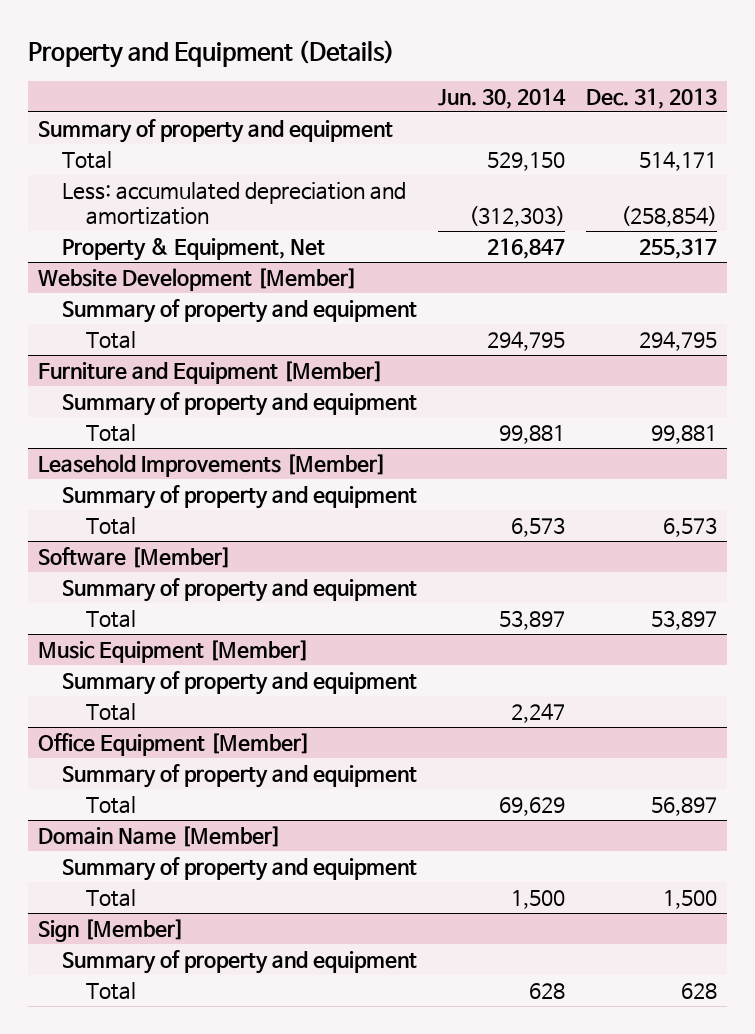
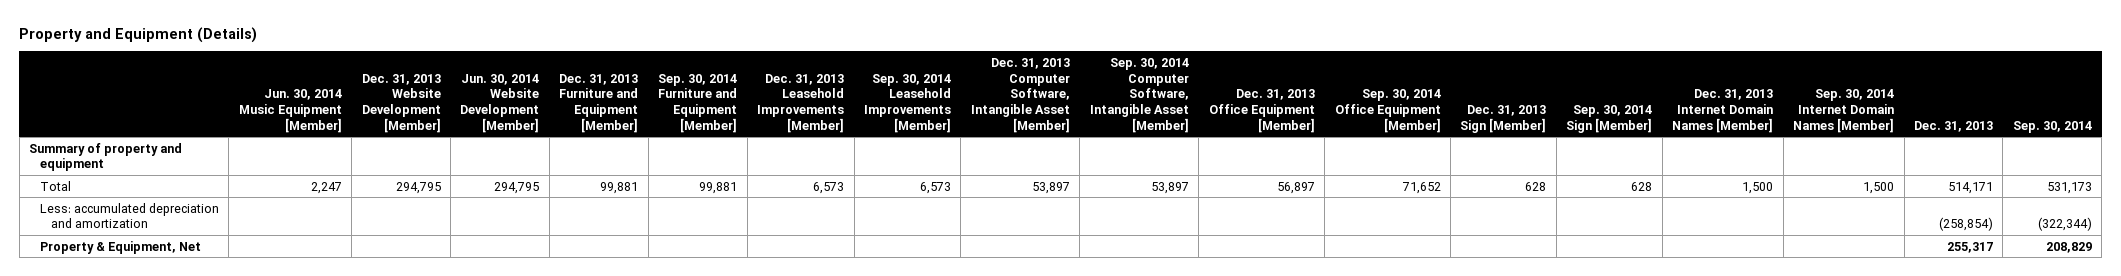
- | Jun. 30, 2014 | Dec. 31, 2013
+ | Jun. 30, 2014 Music Equipment [Member] | Dec. 31, 2013 Website Development [Member] | Jun. 30, 2014 Website Development [Member] | Dec. 31, 2013 Furniture and Equipment [Member] | Sep. 30, 2014 Furniture and Equipment [Member] | Dec. 31, 2013 Leasehold Improvements [Member] | Sep. 30, 2014 Leasehold Improvements [Member] | Dec. 31, 2013 Computer Software, Intangible Asset [Member] | Sep. 30, 2014 Computer Software, Intangible Asset [Member] | Dec. 31, 2013 Office Equipment [Member] | Sep. 30, 2014 Office Equipment [Member] | Dec. 31, 2013 Sign [Member] | Sep. 30, 2014 Sign [Member] | Dec. 31, 2013 Internet Domain Names [Member] | Sep. 30, 2014 Internet Domain Names [Member] | Dec. 31, 2013 | Sep. 30, 2014
- Website Development [Member]
- Summary of property and equipment
- Total | 294,795 | 294,795
- Furniture and Equipment [Member]
- Summary of property and equipment
- Total | 99,881 | 99,881
- Leasehold Improvements [Member]
- Summary of property and equipment
- Total | 6,573 | 6,573
- Software [Member]
- Summary of property and equipment
- Total | 53,897 | 53,897
- Music Equipment [Member]
- Summary of property and equipment
- Total | 2,247 |
- Office Equipment [Member]
- Summary of property and equipment
- Total | 69,629 | 56,897
- Domain Name [Member]
- Summary of property and equipment
- Total | 1,500 | 1,500
- Sign [Member]
- Summary of property and equipment
- Total | 628 | 628

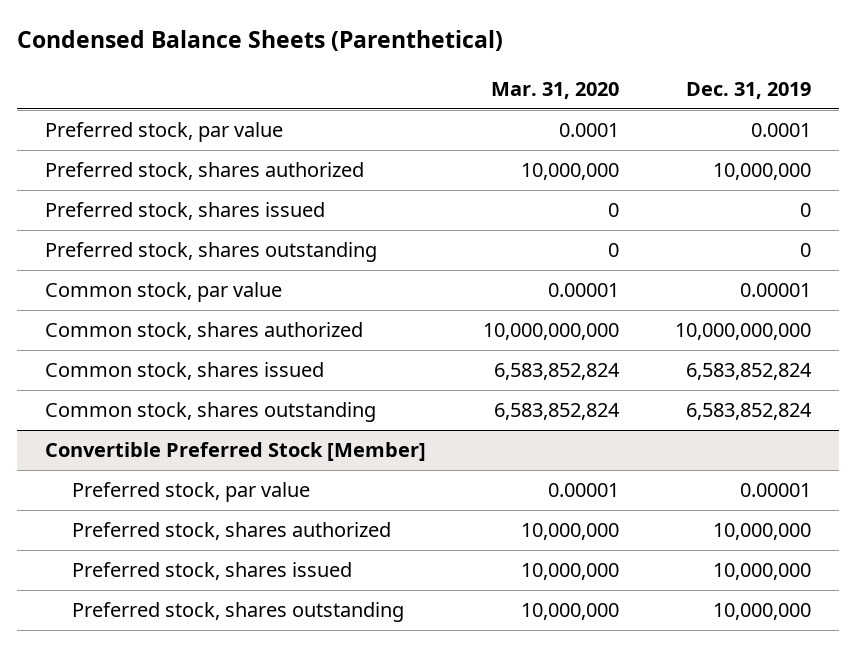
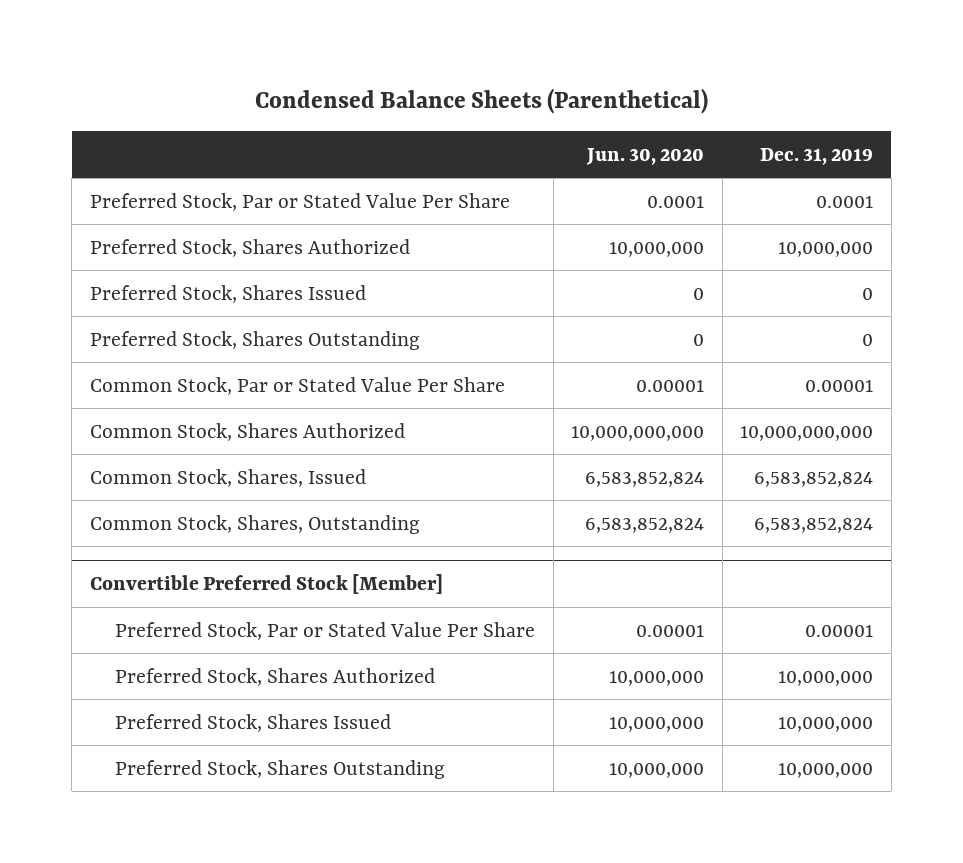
- | Mar. 31, 2020 | Dec. 31, 2019
+ | Jun. 30, 2020 | Dec. 31, 2019
- Preferred stock, par value | 0.0001 | 0.0001
- Preferred stock, shares authorized | 10,000,000 | 10,000,000
- Preferred stock, shares issued | 0 | 0
- Preferred stock, shares outstanding | 0 | 0
- Common stock, par value | 0.00001 | 0.00001
- Common stock, shares authorized | 10,000,000,000 | 10,000,000,000
- Common stock, shares issued | 6,583,852,824 | 6,583,852,824
- Common stock, shares outstanding | 6,583,852,824 | 6,583,852,824
+ Preferred Stock, Par or Stated Value Per Share | 0.0001 | 0.0001
+ Preferred Stock, Shares Authorized | 10,000,000 | 10,000,000
+ Preferred Stock, Shares Issued | 0 | 0
+ Preferred Stock, Shares Outstanding | 0 | 0
+ Common Stock, Par or Stated Value Per Share | 0.00001 | 0.00001
+ Common Stock, Shares Authorized | 10,000,000,000 | 10,000,000,000
+ Common Stock, Shares, Issued | 6,583,852,824 | 6,583,852,824
+ Common Stock, Shares, Outstanding | 6,583,852,824 | 6,583,852,824
@ Convertible Preferred Stock [Member]
- Preferred stock, par value | 0.00001 | 0.00001
- Preferred stock, shares authorized | 10,000,000 | 10,000,000
- Preferred stock, shares issued | 10,000,000 | 10,000,000
- Preferred stock, shares outstanding | 10,000,000 | 10,000,000
+ Preferred Stock, Par or Stated Value Per Share | 0.00001 | 0.00001
+ Preferred Stock, Shares Authorized | 10,000,000 | 10,000,000
+ Preferred Stock, Shares Issued | 10,000,000 | 10,000,000
+ Preferred Stock, Shares Outstanding | 10,000,000 | 10,000,000

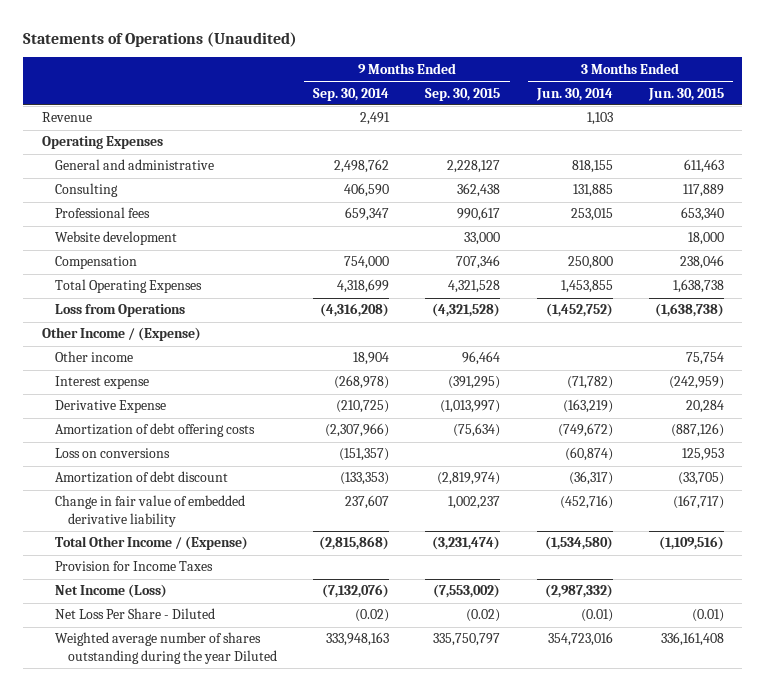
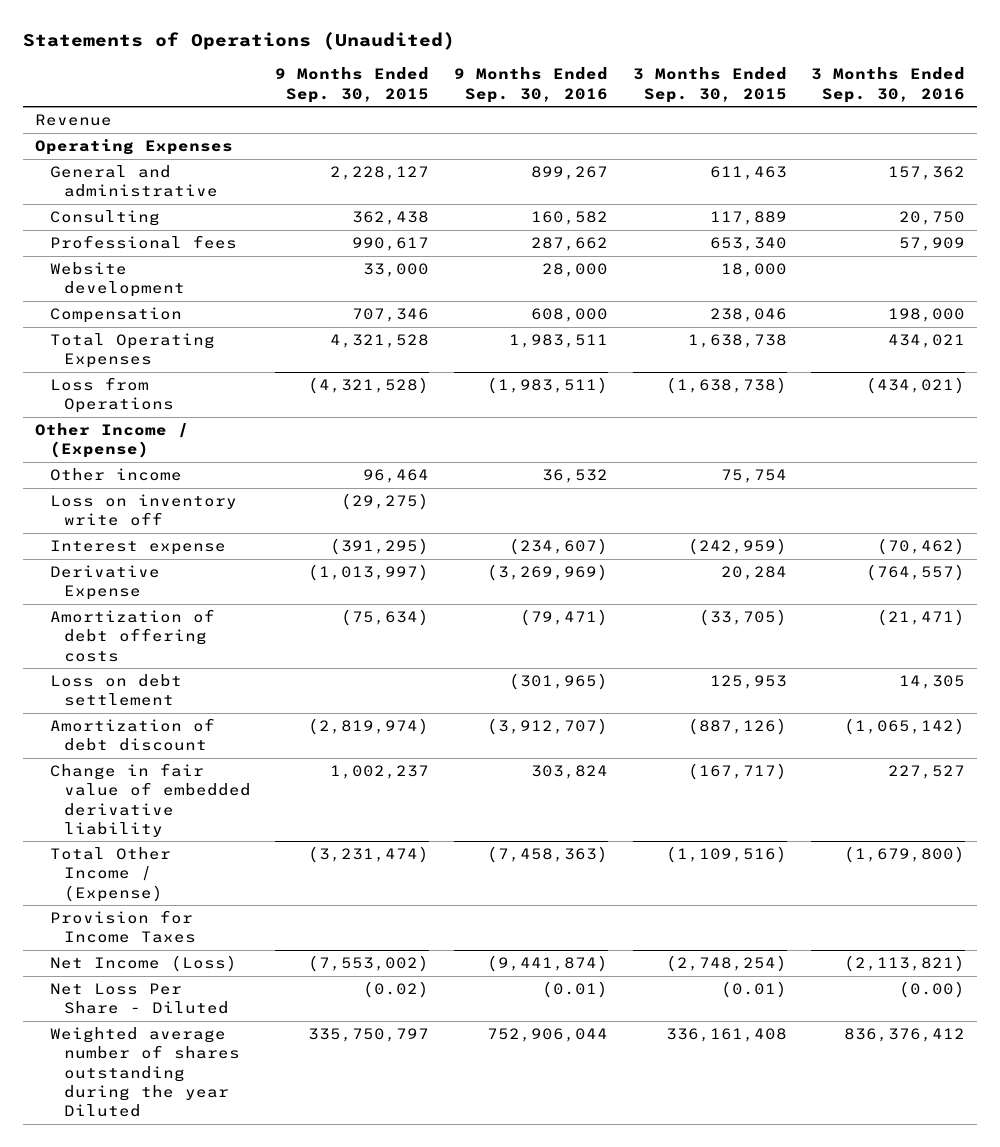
- | 9 Months Ended Sep. 30, 2014 | 9 Months Ended Sep. 30, 2015 | 3 Months Ended Jun. 30, 2014 | 3 Months Ended Jun. 30, 2015
+ | 9 Months Ended Sep. 30, 2015 | 9 Months Ended Sep. 30, 2016 | 3 Months Ended Sep. 30, 2015 | 3 Months Ended Sep. 30, 2016
+ Loss on inventory write off | (29,275) | | |
- Loss on conversions | (151,357) | | (60,874) | 125,953
+ Loss on debt settlement | | (301,965) | 125,953 | 14,305

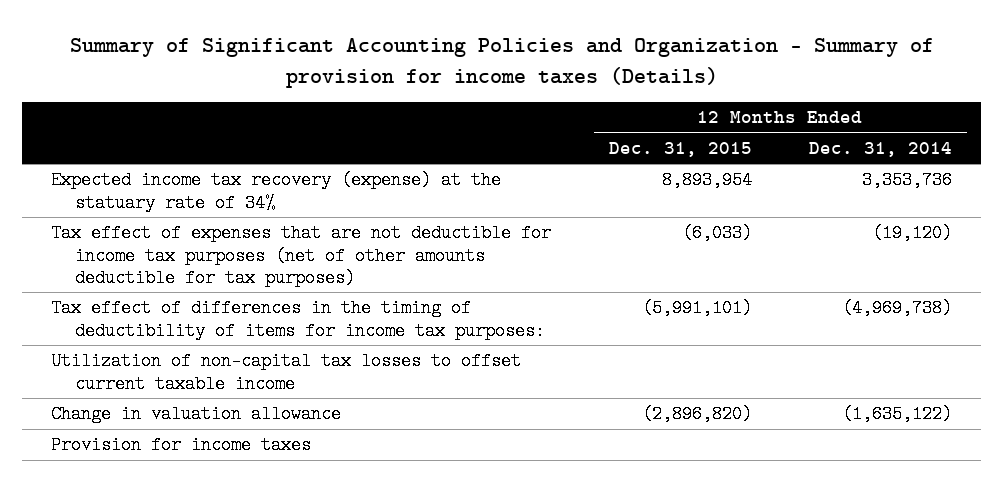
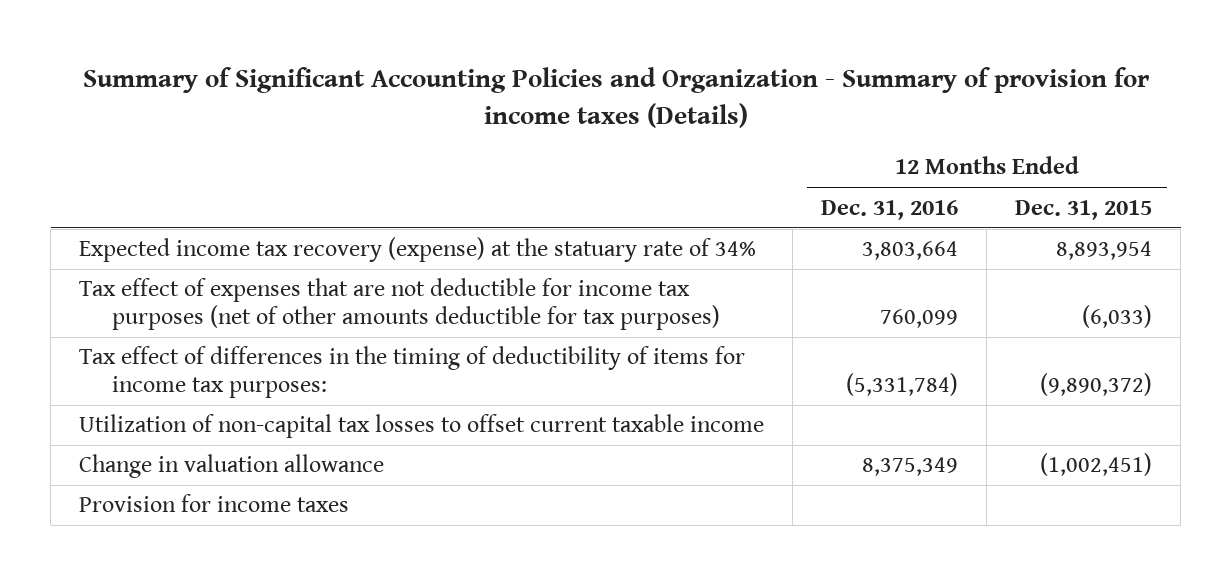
- | 12 Months Ended Dec. 31, 2015 | 12 Months Ended Dec. 31, 2014
+ | 12 Months Ended Dec. 31, 2016 | 12 Months Ended Dec. 31, 2015
- Tax effect of differences in the timing of deductibility of items for income tax purposes: | (5,991,101) | (4,969,738)
+ Tax effect of differences in the timing of deductibility of items for income tax purposes: | (5,331,784) | (9,890,372)
- Change in valuation allowance | (2,896,820) | (1,635,122)
+ Change in valuation allowance | 8,375,349 | (1,002,451)

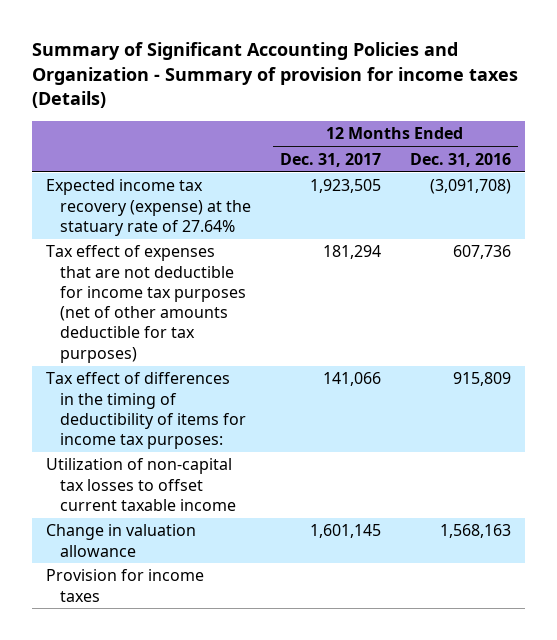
- | 12 Months Ended Dec. 31, 2016 | 12 Months Ended Dec. 31, 2015
+ | 12 Months Ended Dec. 31, 2017 | 12 Months Ended Dec. 31, 2016
- Expected income tax recovery (expense) at the statuary rate of 34% | 3,803,664 | 8,893,954
- Tax effect of expenses that are not deductible for income tax purposes (net of other amounts deductible for tax purposes) | 760,099 | (6,033)
- Tax effect of differences in the timing of deductibility of items for income tax purposes: | (5,331,784) | (9,890,372)
+ Expected income tax recovery (expense) at the statuary rate of 27.64% | 1,923,505 | (3,091,708)
+ Tax effect of expenses that are not deductible for income tax purposes (net of other amounts deductible for tax purposes) | 181,294 | 607,736
+ Tax effect of differences in the timing of deductibility of items for income tax purposes: | 141,066 | 915,809
- Change in valuation allowance | 8,375,349 | (1,002,451)
+ Change in valuation allowance | 1,601,145 | 1,568,163

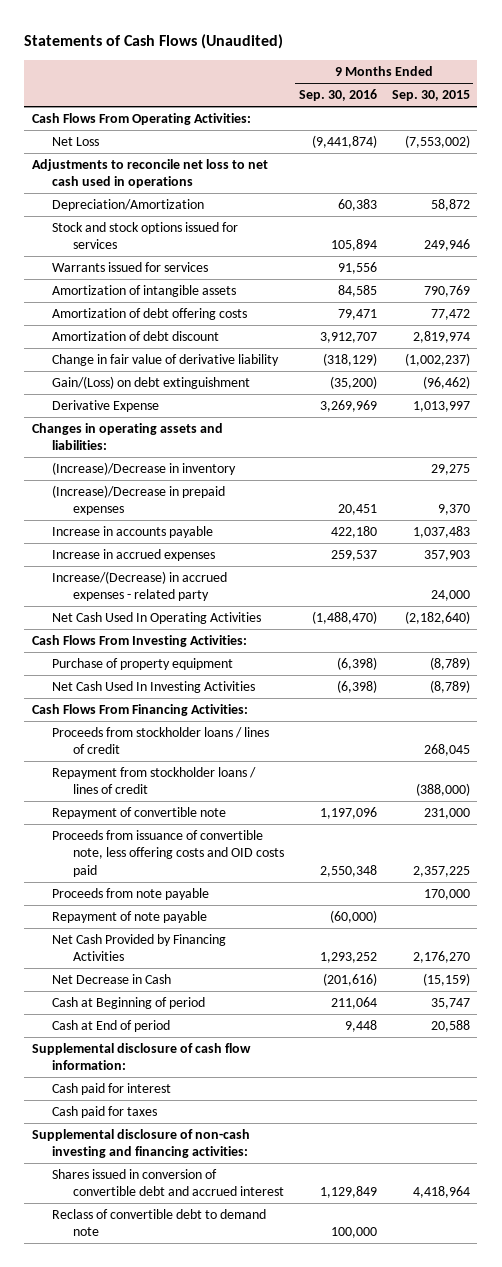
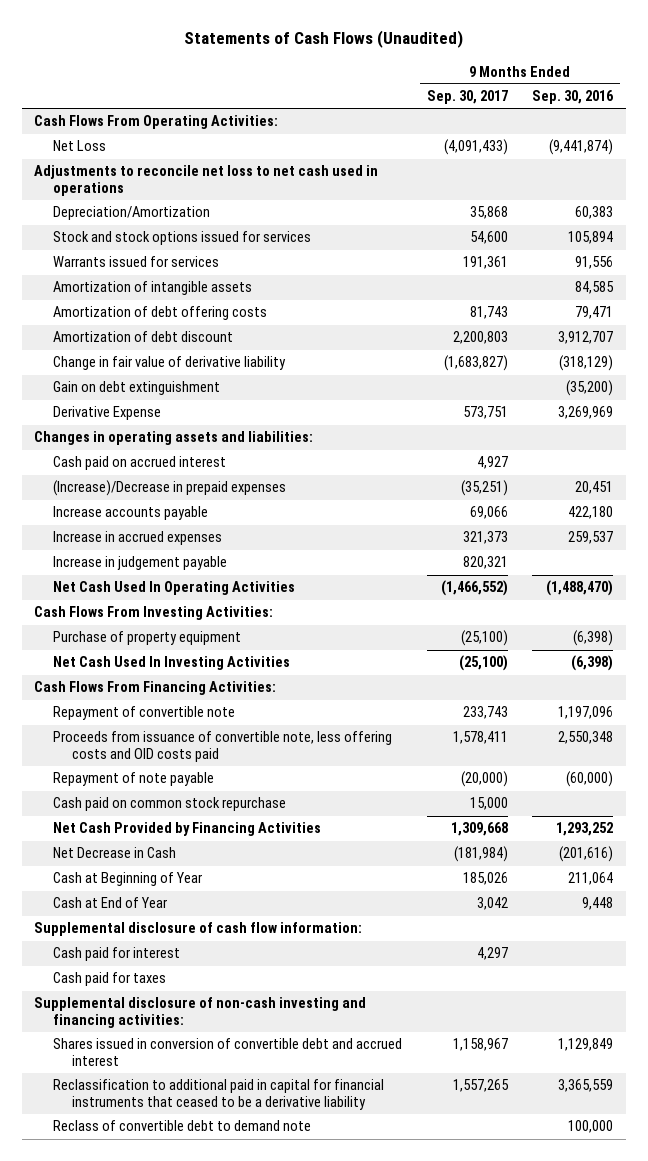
- | 9 Months Ended Sep. 30, 2016 | 9 Months Ended Sep. 30, 2015
+ | 9 Months Ended Sep. 30, 2017 | 9 Months Ended Sep. 30, 2016
- Gain/(Loss) on debt extinguishment | (35,200) | (96,462)
+ Gain on debt extinguishment | | (35,200)
- (Increase)/Decrease in inventory | | 29,275
+ Cash paid on accrued interest | 4,927 |
- Increase in accounts payable | 422,180 | 1,037,483
+ Increase accounts payable | 69,066 | 422,180
- Increase/(Decrease) in accrued expenses - related party | | 24,000
+ Increase in judgement payable | 820,321 |
- Proceeds from stockholder loans / lines of credit | | 268,045
- Repayment from stockholder loans / lines of credit | | (388,000)
- Proceeds from note payable | | 170,000
+ Cash paid on common stock repurchase | 15,000 |
- Cash at Beginning of period | 211,064 | 35,747
- Cash at End of period | 9,448 | 20,588
+ Cash at Beginning of Year | 185,026 | 211,064
+ Cash at End of Year | 3,042 | 9,448
+ Reclassification to additional paid in capital for financial instruments that ceased to be a derivative liability | 1,557,265 | 3,365,559

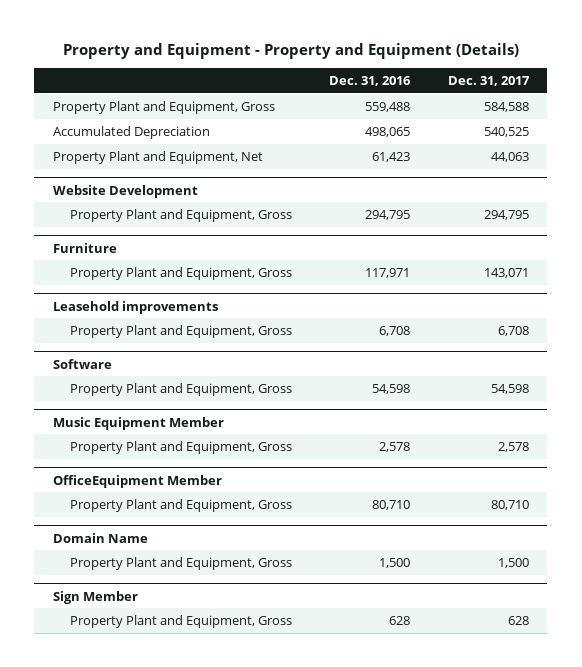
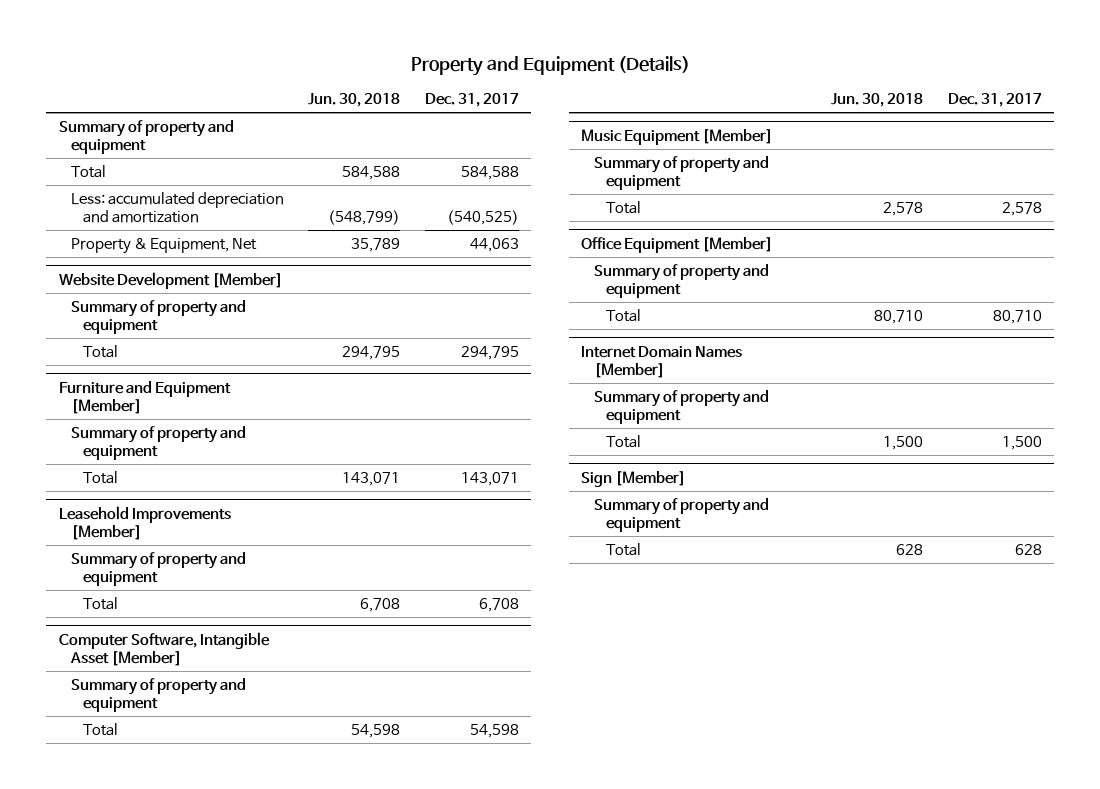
- Property and Equipment - Property and Equipment (Details)
+ Property and Equipment (Details)
- | Dec. 31, 2016 | Dec. 31, 2017
+ | Jun. 30, 2018 | Dec. 31, 2017
- Property Plant and Equipment, Gross | 559,488 | 584,588
- Accumulated Depreciation | 498,065 | 540,525
- Property Plant and Equipment, Net | 61,423 | 44,063
- Website Development
- Property Plant and Equipment, Gross | 294,795 | 294,795
- Furniture
- Property Plant and Equipment, Gross | 117,971 | 143,071
- Leasehold improvements
- Property Plant and Equipment, Gross | 6,708 | 6,708
- Software
- Property Plant and Equipment, Gross | 54,598 | 54,598
- Music Equipment Member
- Property Plant and Equipment, Gross | 2,578 | 2,578
- OfficeEquipment Member
- Property Plant and Equipment, Gross | 80,710 | 80,710
- Domain Name
- Property Plant and Equipment, Gross | 1,500 | 1,500
- Sign Member
- Property Plant and Equipment, Gross | 628 | 628
+ Summary of property and equipment
+ Total | 584,588 | 584,588
+ Less: accumulated depreciation and amortization | (548,799) | (540,525)
+ Property & Equipment, Net | 35,789 | 44,063
+ Website Development [Member]
+ Summary of property and equipment
+ Total | 294,795 | 294,795
+ Furniture and Equipment [Member]
+ Summary of property and equipment
+ Total | 143,071 | 143,071
+ Leasehold Improvements [Member]
+ Summary of property and equipment
+ Total | 6,708 | 6,708
+ Computer Software, Intangible Asset [Member]
+ Summary of property and equipment
+ Total | 54,598 | 54,598
+ Music Equipment [Member]
+ Summary of property and equipment
+ Total | 2,578 | 2,578
+ Office Equipment [Member]
+ Summary of property and equipment
+ Total | 80,710 | 80,710
+ Internet Domain Names [Member]
+ Summary of property and equipment
+ Total | 1,500 | 1,500
+ Sign [Member]
+ Summary of property and equipment
+ Total | 628 | 628

